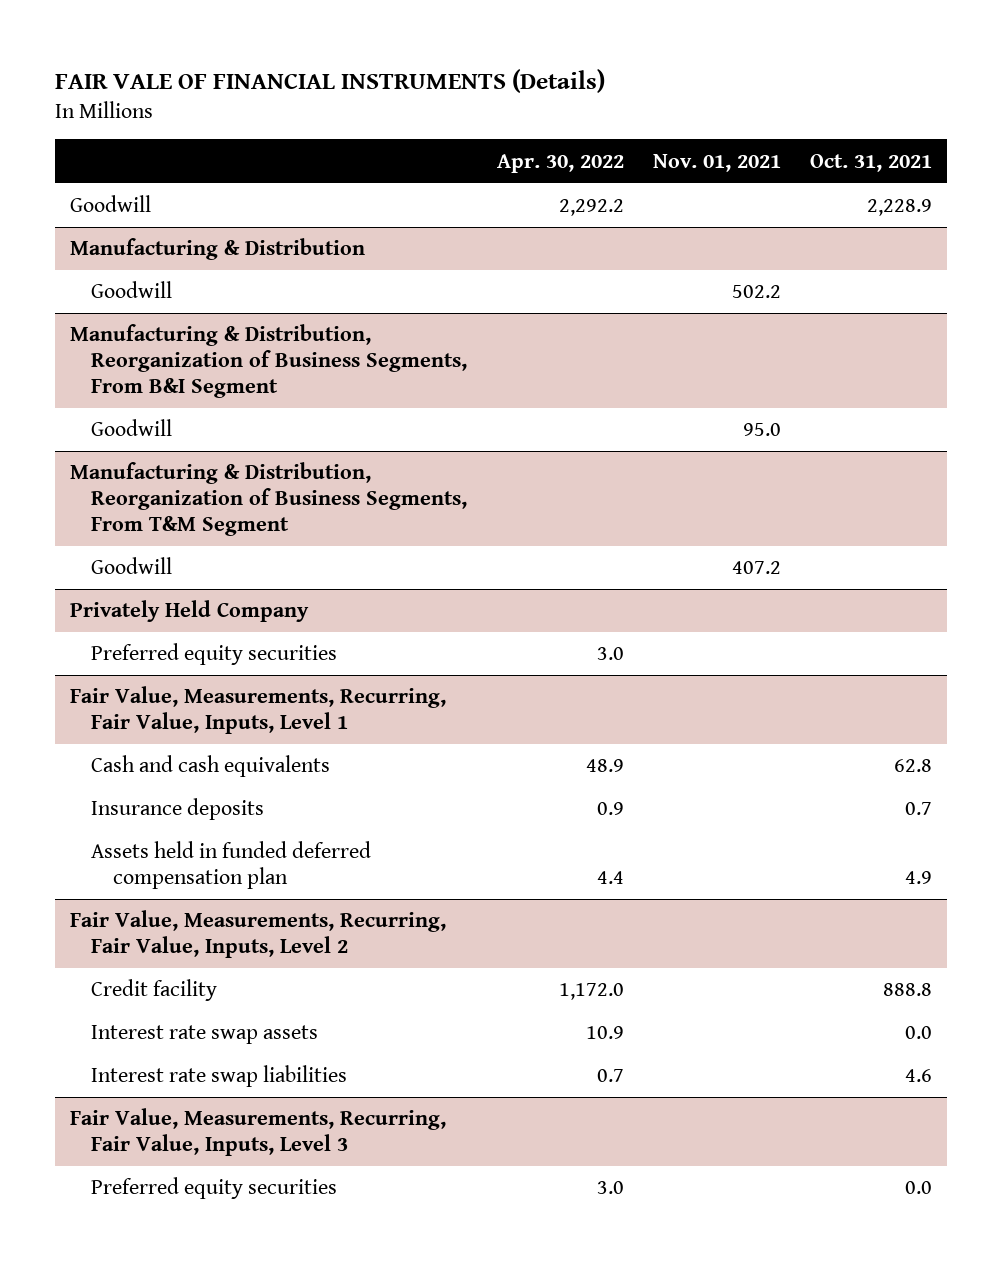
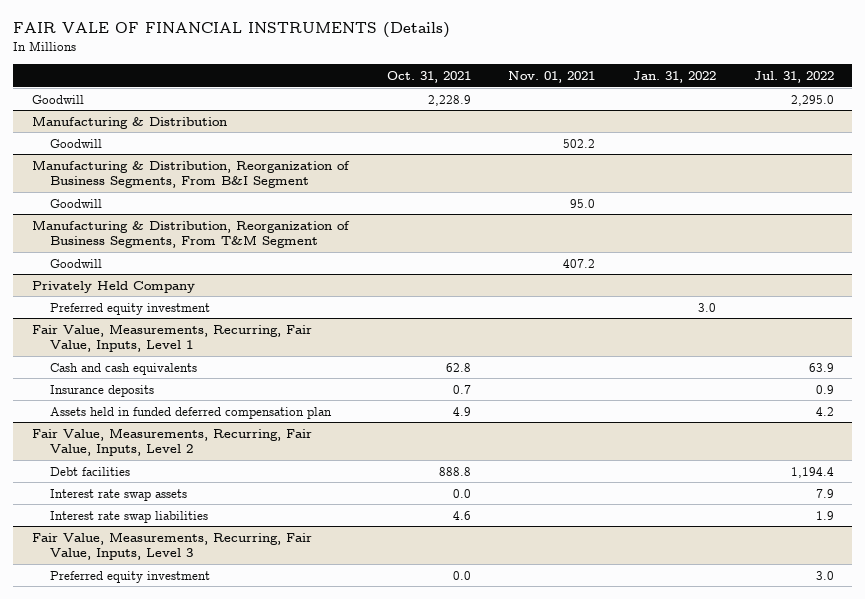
- | Apr. 30, 2022 | Nov. 01, 2021 | Oct. 31, 2021
+ | Oct. 31, 2021 | Nov. 01, 2021 | Jan. 31, 2022 | Jul. 31, 2022
@ Privately Held Company
- Preferred equity securities | 3.0 | |
+ Preferred equity investment | | | 3.0 |
@ Fair Value, Measurements, Recurring, Fair Value, Inputs, Level 2
- Credit facility | 1,172.0 | | 888.8
+ Debt facilities | 888.8 | | | 1,194.4
@ Fair Value, Measurements, Recurring, Fair Value, Inputs, Level 3
- Preferred equity securities | 3.0 | | 0.0
+ Preferred equity investment | 0.0 | | | 3.0

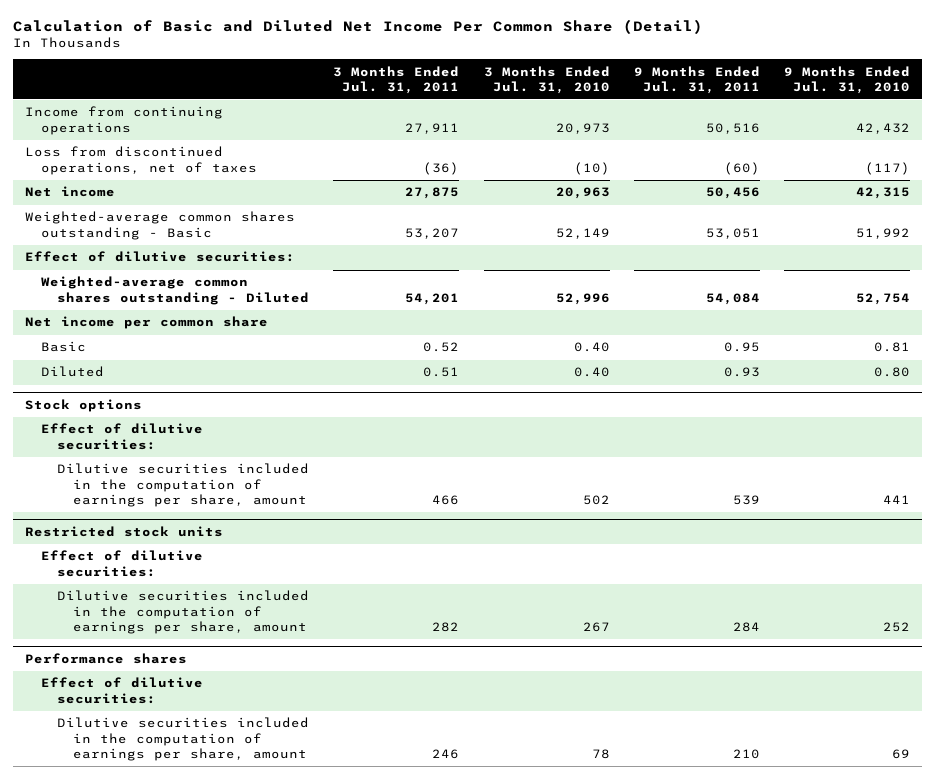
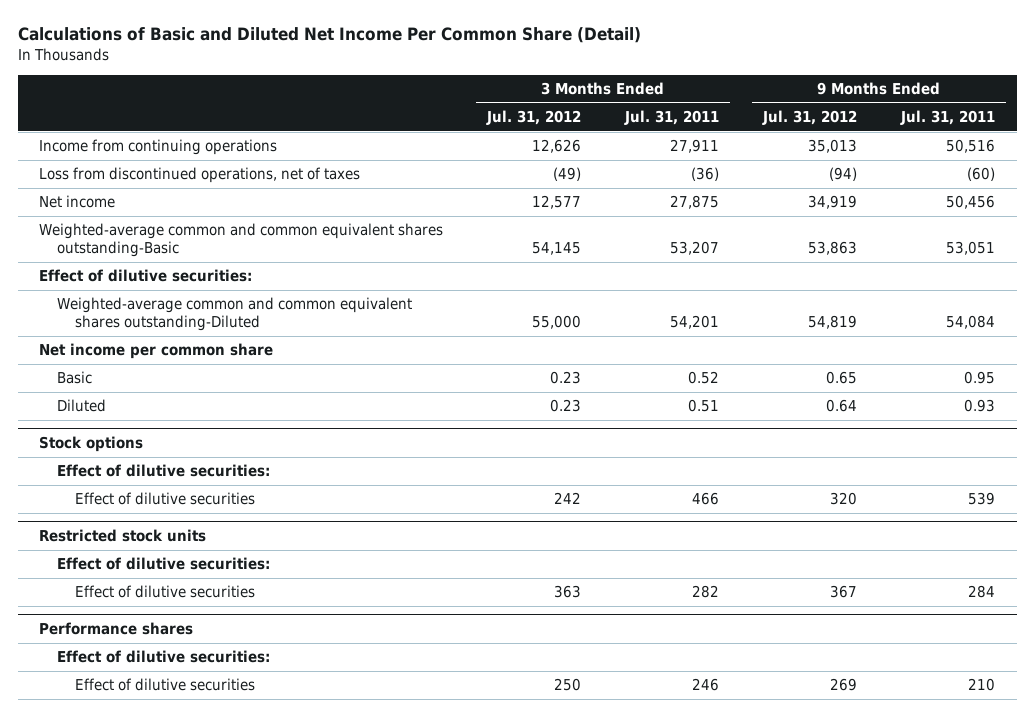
- Calculation of Basic and Diluted Net Income Per Common Share (Detail)
+ Calculations of Basic and Diluted Net Income Per Common Share (Detail)
- | 3 Months Ended Jul. 31, 2011 | 3 Months Ended Jul. 31, 2010 | 9 Months Ended Jul. 31, 2011 | 9 Months Ended Jul. 31, 2010
+ | 3 Months Ended Jul. 31, 2012 | 3 Months Ended Jul. 31, 2011 | 9 Months Ended Jul. 31, 2012 | 9 Months Ended Jul. 31, 2011
- Weighted-average common shares outstanding - Basic | 53,207 | 52,149 | 53,051 | 51,992
+ Weighted-average common and common equivalent shares outstanding-Basic | 54,145 | 53,207 | 53,863 | 53,051
- Weighted-average common shares outstanding - Diluted | 54,201 | 52,996 | 54,084 | 52,754
+ Weighted-average common and common equivalent shares outstanding-Diluted | 55,000 | 54,201 | 54,819 | 54,084
@ Stock options
- Dilutive securities included in the computation of earnings per share, amount | 466 | 502 | 539 | 441
+ Effect of dilutive securities | 242 | 466 | 320 | 539
@ Restricted stock units
- Dilutive securities included in the computation of earnings per share, amount | 282 | 267 | 284 | 252
+ Effect of dilutive securities | 363 | 282 | 367 | 284
@ Performance shares
- Dilutive securities included in the computation of earnings per share, amount | 246 | 78 | 210 | 69
+ Effect of dilutive securities | 250 | 246 | 269 | 210

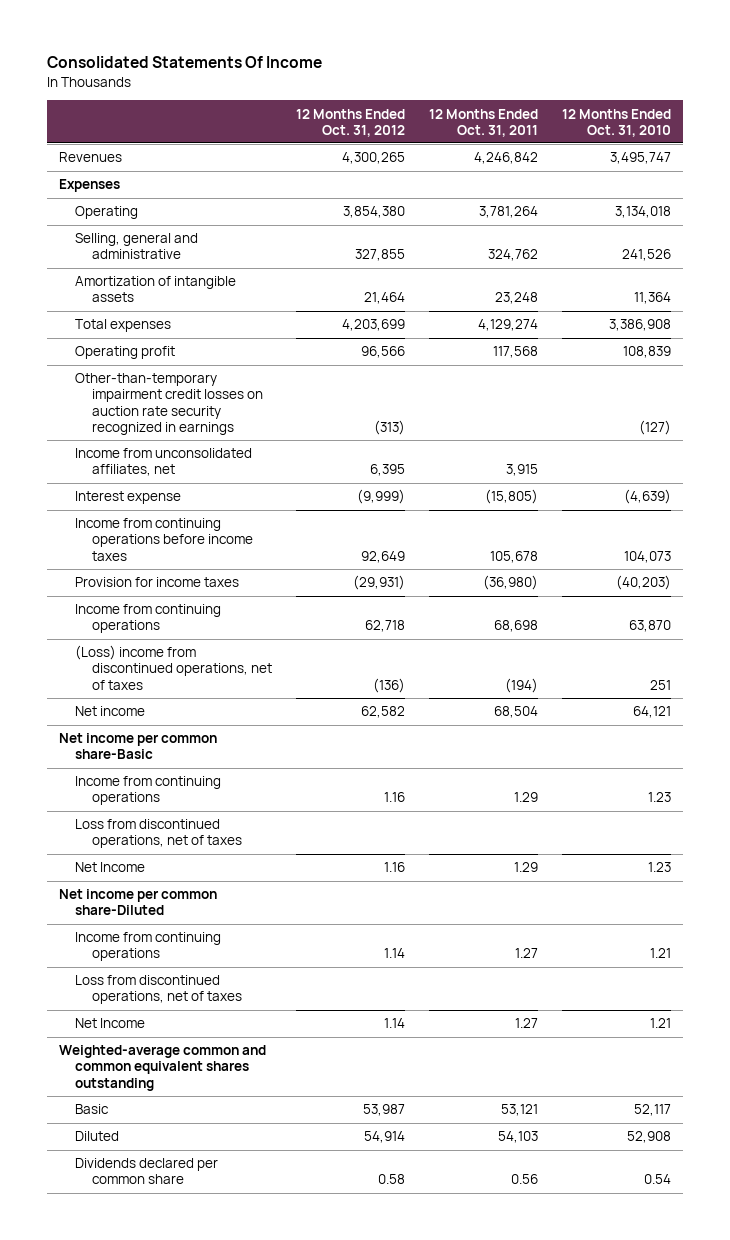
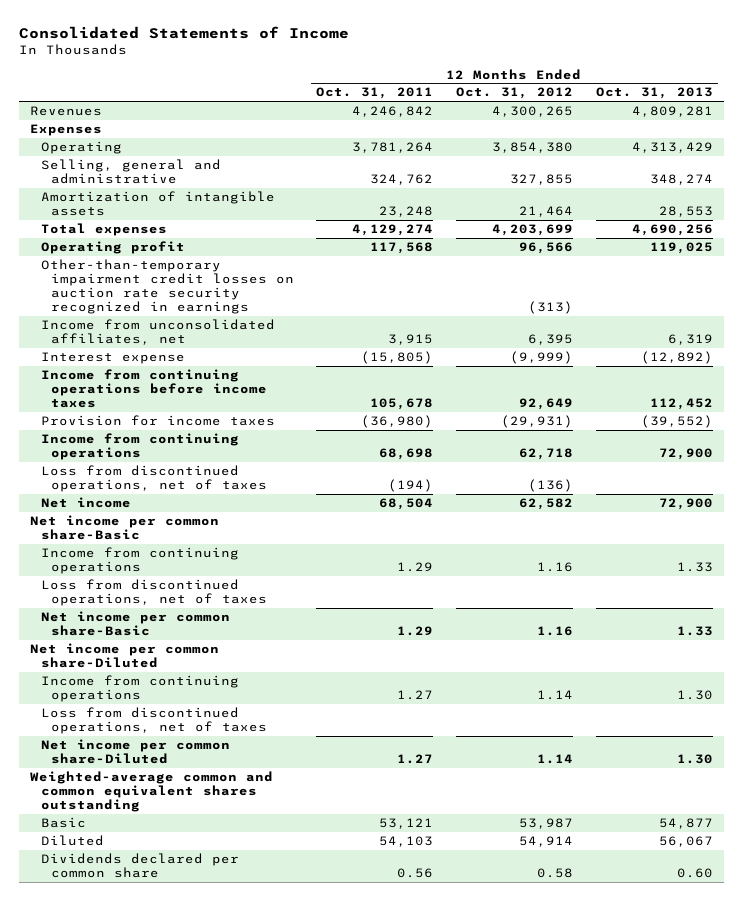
- Consolidated Statements Of Income
+ Consolidated Statements of Income
- | 12 Months Ended Oct. 31, 2012 | 12 Months Ended Oct. 31, 2011 | 12 Months Ended Oct. 31, 2010
+ | 12 Months Ended Oct. 31, 2011 | 12 Months Ended Oct. 31, 2012 | 12 Months Ended Oct. 31, 2013
- (Loss) income from discontinued operations, net of taxes | (136) | (194) | 251
+ Loss from discontinued operations, net of taxes | (194) | (136) |
- Net Income | 1.16 | 1.29 | 1.23
+ Net income per common share-Basic | 1.29 | 1.16 | 1.33
- Net Income | 1.14 | 1.27 | 1.21
+ Net income per common share-Diluted | 1.27 | 1.14 | 1.30

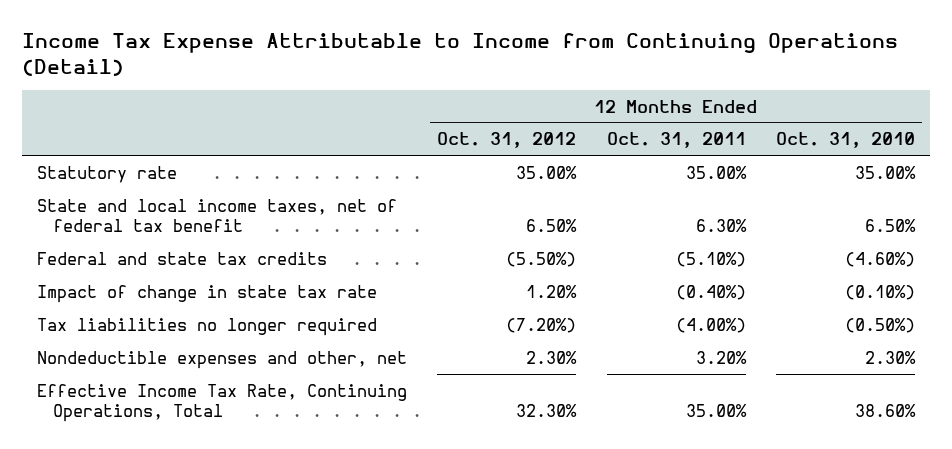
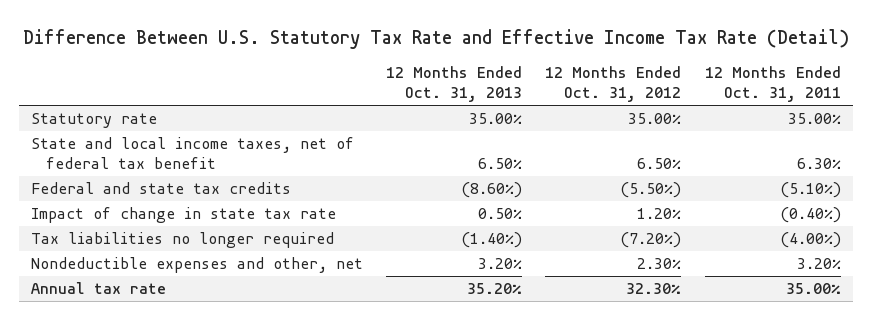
- Income Tax Expense Attributable to Income from Continuing Operations (Detail)
+ Difference Between U.S. Statutory Tax Rate and Effective Income Tax Rate (Detail)
- | 12 Months Ended Oct. 31, 2012 | 12 Months Ended Oct. 31, 2011 | 12 Months Ended Oct. 31, 2010
+ | 12 Months Ended Oct. 31, 2013 | 12 Months Ended Oct. 31, 2012 | 12 Months Ended Oct. 31, 2011
- Effective Income Tax Rate, Continuing Operations, Total | 32.30% | 35.00% | 38.60%
+ Annual tax rate | 35.20% | 32.30% | 35.00%

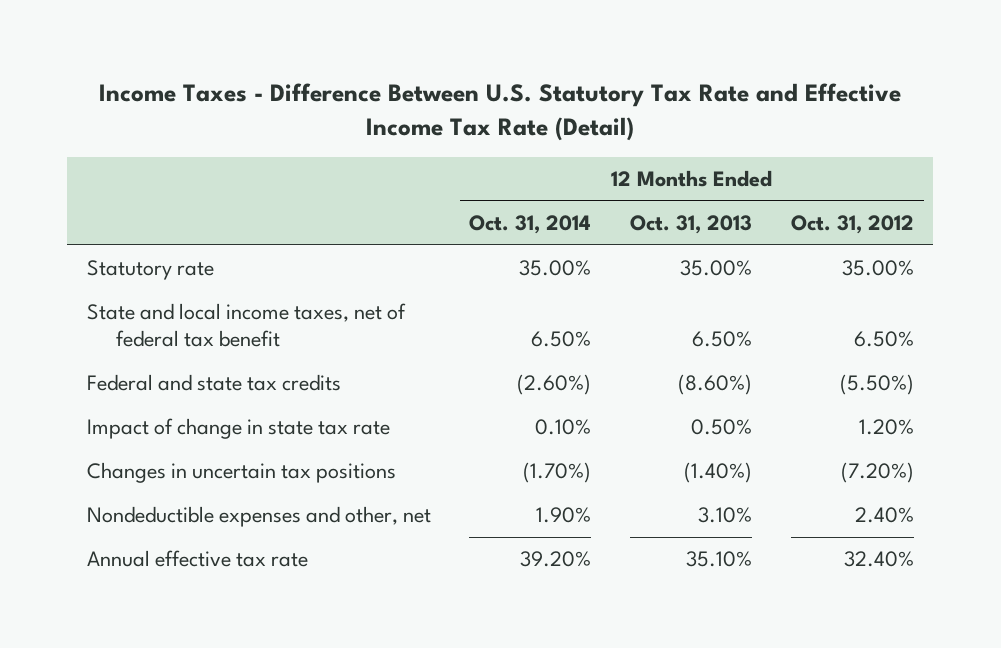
- Difference Between U.S. Statutory Tax Rate and Effective Income Tax Rate (Detail)
+ Income Taxes - Difference Between U.S. Statutory Tax Rate and Effective Income Tax Rate (Detail)
- | 12 Months Ended Oct. 31, 2013 | 12 Months Ended Oct. 31, 2012 | 12 Months Ended Oct. 31, 2011
+ | 12 Months Ended Oct. 31, 2014 | 12 Months Ended Oct. 31, 2013 | 12 Months Ended Oct. 31, 2012
- Tax liabilities no longer required | (1.40%) | (7.20%) | (4.00%)
- Nondeductible expenses and other, net | 3.20% | 2.30% | 3.20%
- Annual tax rate | 35.20% | 32.30% | 35.00%
+ Changes in uncertain tax positions | (1.70%) | (1.40%) | (7.20%)
+ Nondeductible expenses and other, net | 1.90% | 3.10% | 2.40%
+ Annual effective tax rate | 39.20% | 35.10% | 32.40%

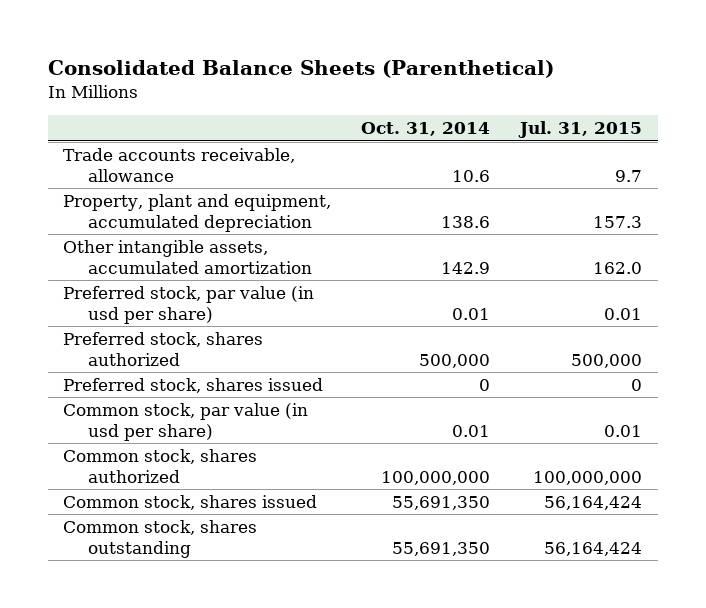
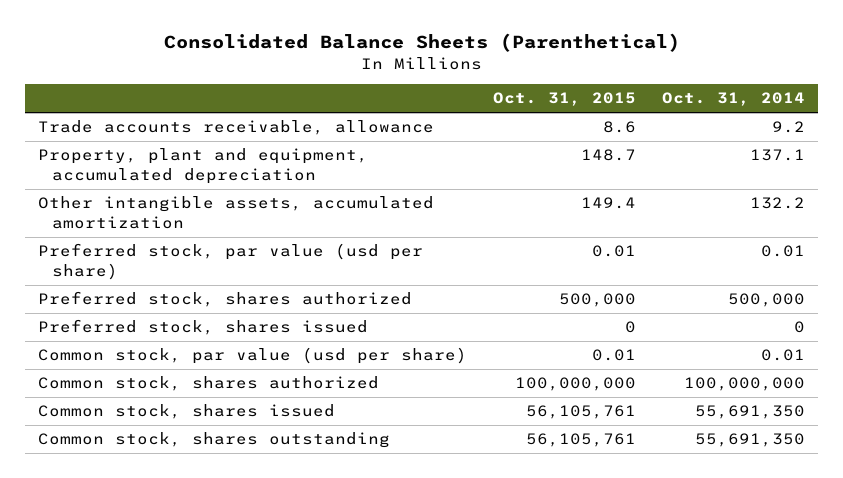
- | Oct. 31, 2014 | Jul. 31, 2015
+ | Oct. 31, 2015 | Oct. 31, 2014
- Trade accounts receivable, allowance | 10.6 | 9.7
- Property, plant and equipment, accumulated depreciation | 138.6 | 157.3
- Other intangible assets, accumulated amortization | 142.9 | 162.0
- Preferred stock, par value (in usd per share) | 0.01 | 0.01
+ Trade accounts receivable, allowance | 8.6 | 9.2
+ Property, plant and equipment, accumulated depreciation | 148.7 | 137.1
+ Other intangible assets, accumulated amortization | 149.4 | 132.2
+ Preferred stock, par value (usd per share) | 0.01 | 0.01
- Common stock, par value (in usd per share) | 0.01 | 0.01
+ Common stock, par value (usd per share) | 0.01 | 0.01

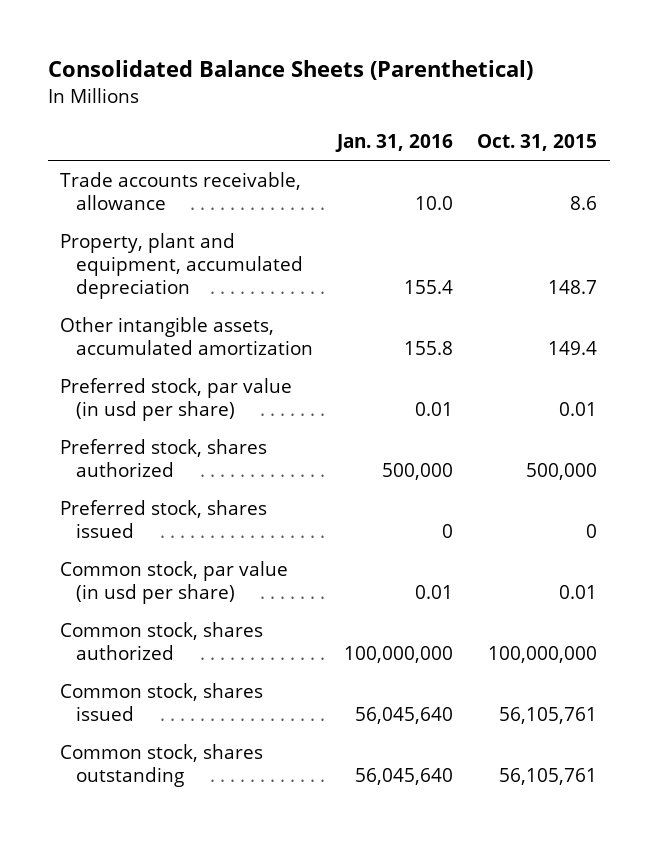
- | Oct. 31, 2015 | Oct. 31, 2014
+ | Jan. 31, 2016 | Oct. 31, 2015
- Preferred stock, par value (usd per share) | 0.01 | 0.01
+ Preferred stock, par value (in usd per share) | 0.01 | 0.01
- Common stock, par value (usd per share) | 0.01 | 0.01
+ Common stock, par value (in usd per share) | 0.01 | 0.01

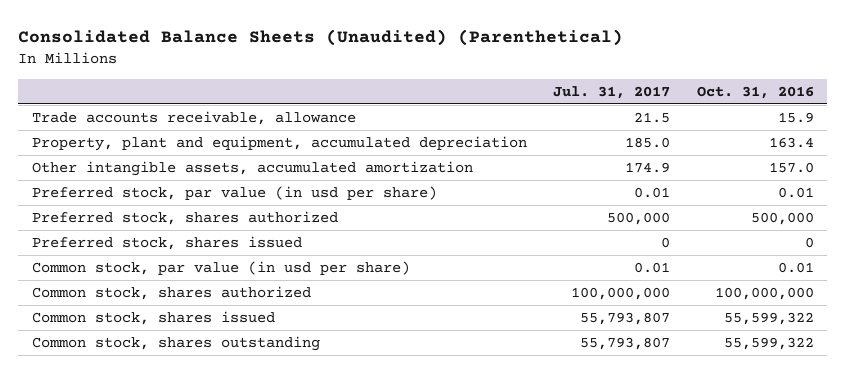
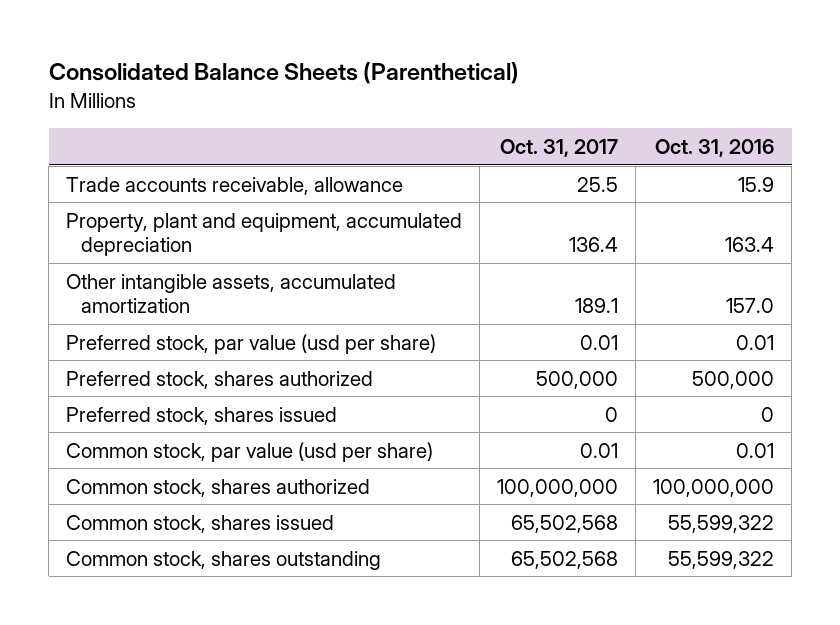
- Consolidated Balance Sheets (Unaudited) (Parenthetical)
+ Consolidated Balance Sheets (Parenthetical)
- | Jul. 31, 2017 | Oct. 31, 2016
+ | Oct. 31, 2017 | Oct. 31, 2016
- Preferred stock, par value (in usd per share) | 0.01 | 0.01
+ Preferred stock, par value (usd per share) | 0.01 | 0.01
- Common stock, par value (in usd per share) | 0.01 | 0.01
+ Common stock, par value (usd per share) | 0.01 | 0.01

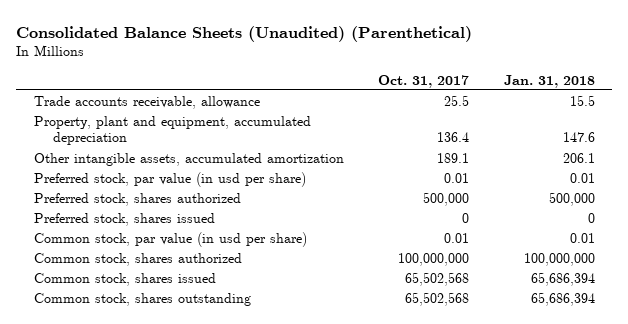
- Consolidated Balance Sheets (Parenthetical)
+ Consolidated Balance Sheets (Unaudited) (Parenthetical)
- | Oct. 31, 2017 | Oct. 31, 2016
+ | Oct. 31, 2017 | Jan. 31, 2018
- Preferred stock, par value (usd per share) | 0.01 | 0.01
+ Preferred stock, par value (in usd per share) | 0.01 | 0.01
- Common stock, par value (usd per share) | 0.01 | 0.01
+ Common stock, par value (in usd per share) | 0.01 | 0.01

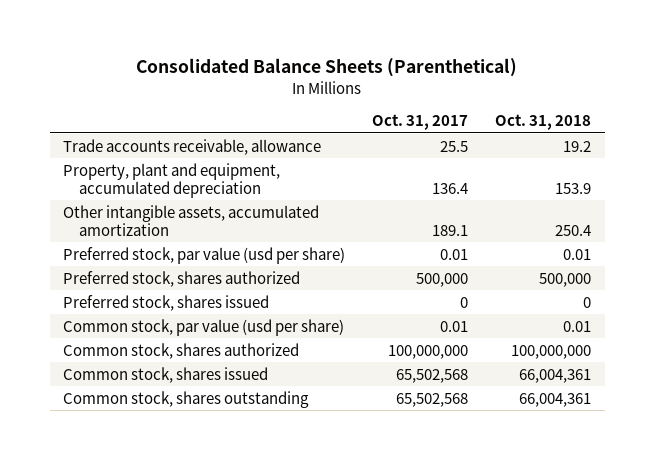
- Consolidated Balance Sheets (Unaudited) (Parenthetical)
+ Consolidated Balance Sheets (Parenthetical)
- | Oct. 31, 2017 | Jan. 31, 2018
+ | Oct. 31, 2017 | Oct. 31, 2018
- Preferred stock, par value (in usd per share) | 0.01 | 0.01
+ Preferred stock, par value (usd per share) | 0.01 | 0.01
- Common stock, par value (in usd per share) | 0.01 | 0.01
+ Common stock, par value (usd per share) | 0.01 | 0.01

